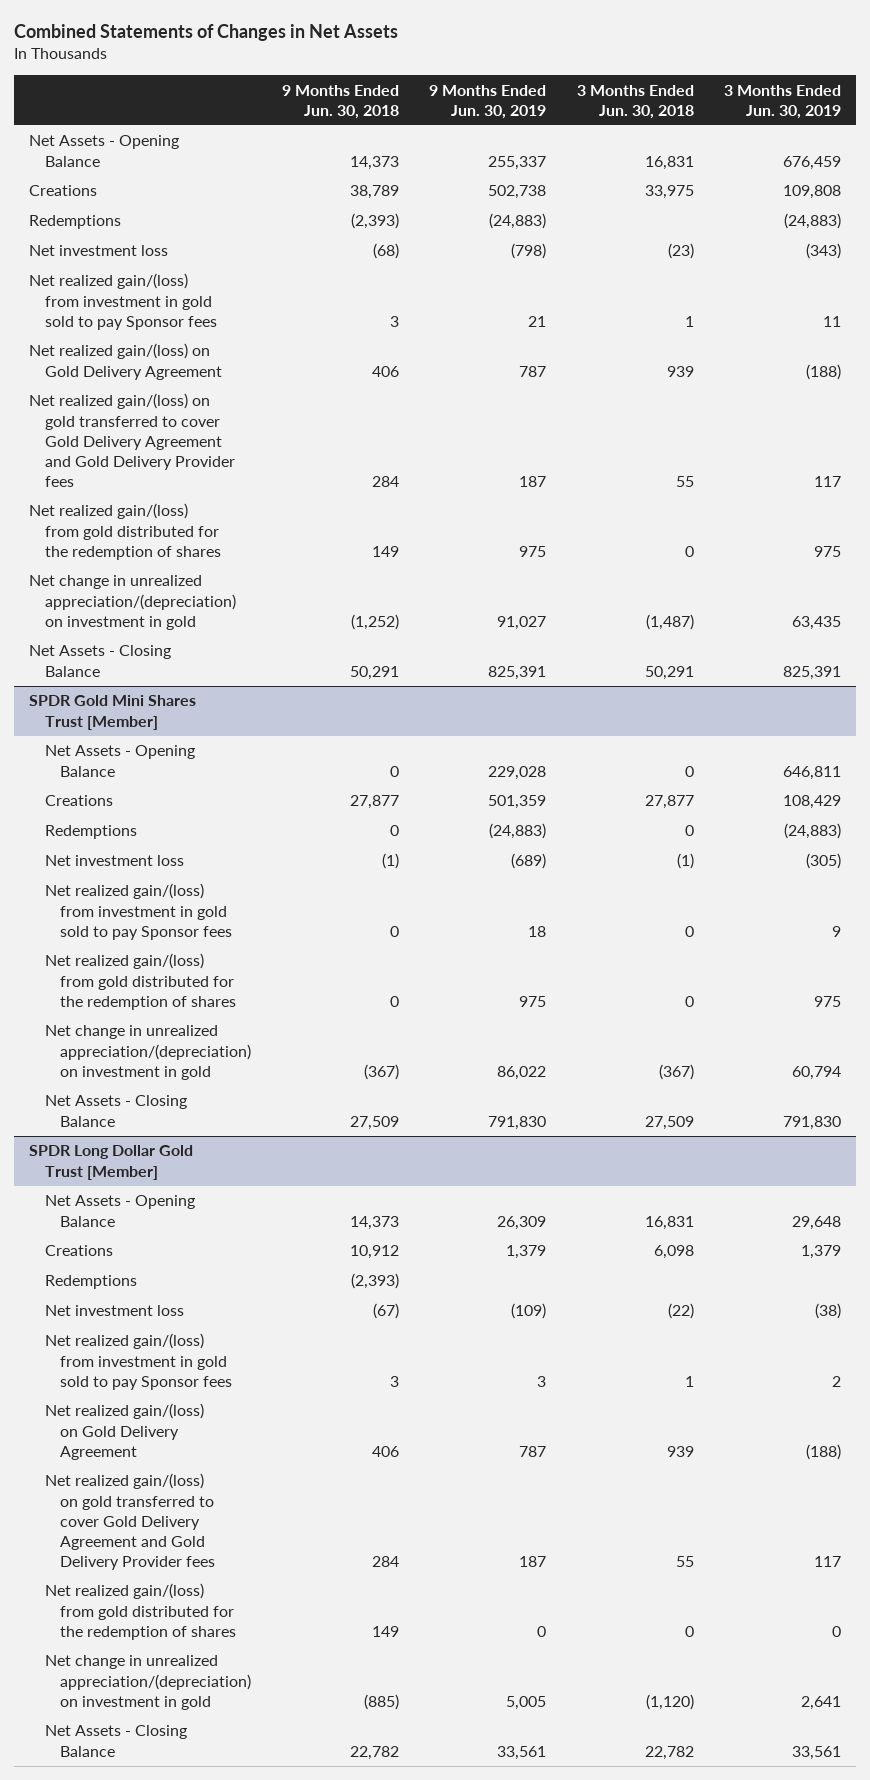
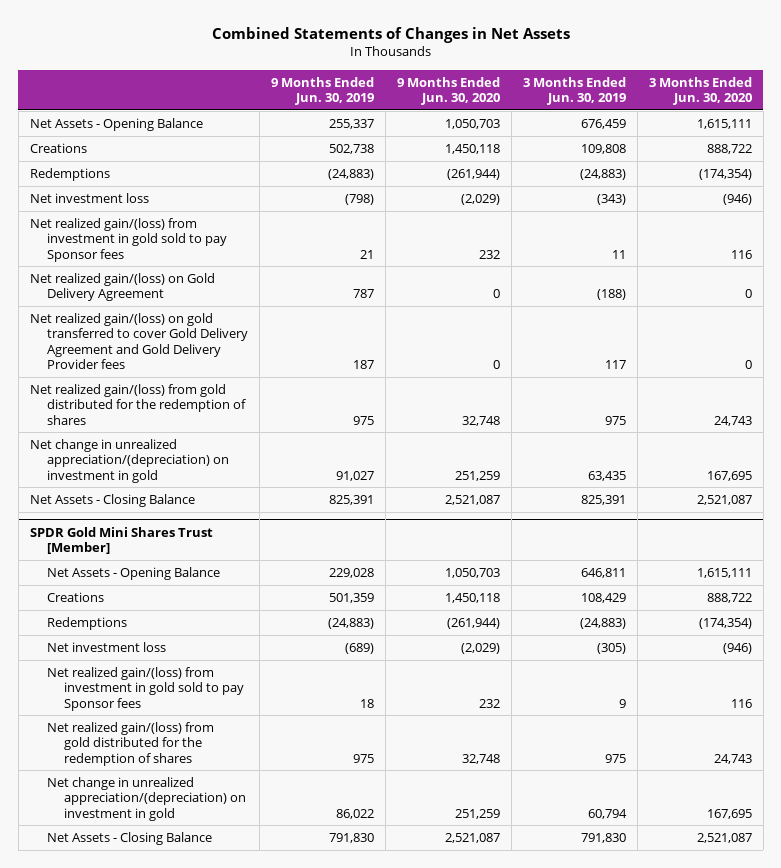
- | 9 Months Ended Jun. 30, 2018 | 9 Months Ended Jun. 30, 2019 | 3 Months Ended Jun. 30, 2018 | 3 Months Ended Jun. 30, 2019
+ | 9 Months Ended Jun. 30, 2019 | 9 Months Ended Jun. 30, 2020 | 3 Months Ended Jun. 30, 2019 | 3 Months Ended Jun. 30, 2020
- SPDR Long Dollar Gold Trust [Member]
- Net Assets - Opening Balance | 14,373 | 26,309 | 16,831 | 29,648
- Creations | 10,912 | 1,379 | 6,098 | 1,379
- Redemptions | (2,393) | | |
- Net investment loss | (67) | (109) | (22) | (38)
- Net realized gain/(loss) from investment in gold sold to pay Sponsor fees | 3 | 3 | 1 | 2
- Net realized gain/(loss) on Gold Delivery Agreement | 406 | 787 | 939 | (188)
- Net realized gain/(loss) on gold transferred to cover Gold Delivery Agreement and Gold Delivery Provider fees | 284 | 187 | 55 | 117
- Net realized gain/(loss) from gold distributed for the redemption of shares | 149 | 0 | 0 | 0
- Net change in unrealized appreciation/(depreciation) on investment in gold | (885) | 5,005 | (1,120) | 2,641
- Net Assets - Closing Balance | 22,782 | 33,561 | 22,782 | 33,561

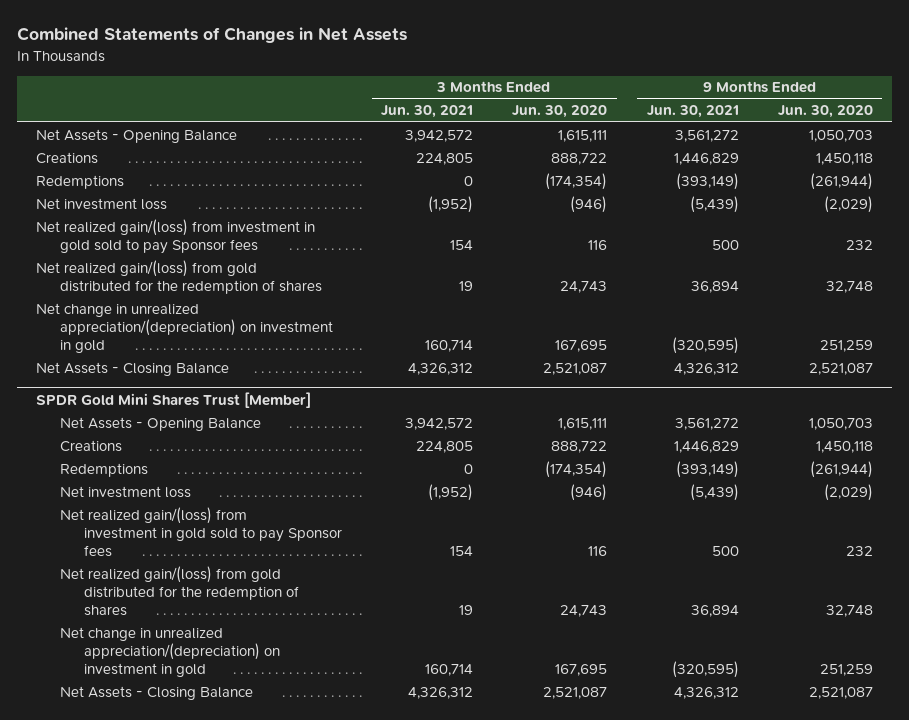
- | 9 Months Ended Jun. 30, 2019 | 9 Months Ended Jun. 30, 2020 | 3 Months Ended Jun. 30, 2019 | 3 Months Ended Jun. 30, 2020
+ | 3 Months Ended Jun. 30, 2021 | 3 Months Ended Jun. 30, 2020 | 9 Months Ended Jun. 30, 2021 | 9 Months Ended Jun. 30, 2020
- Net realized gain/(loss) on Gold Delivery Agreement | 787 | 0 | (188) | 0
- Net realized gain/(loss) on gold transferred to cover Gold Delivery Agreement and Gold Delivery Provider fees | 187 | 0 | 117 | 0

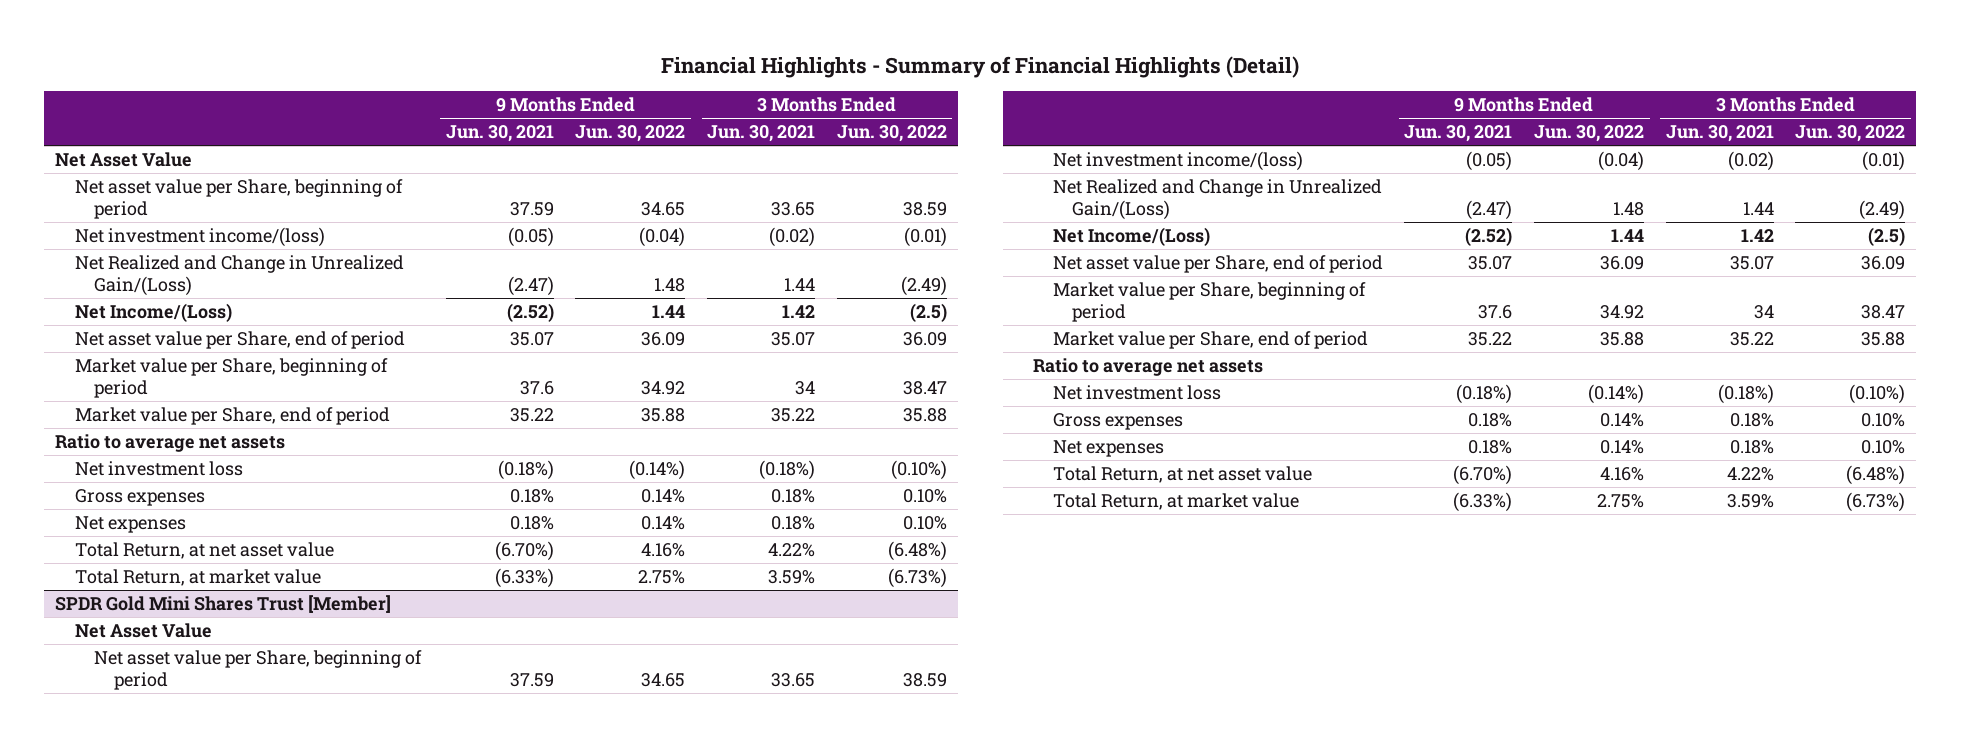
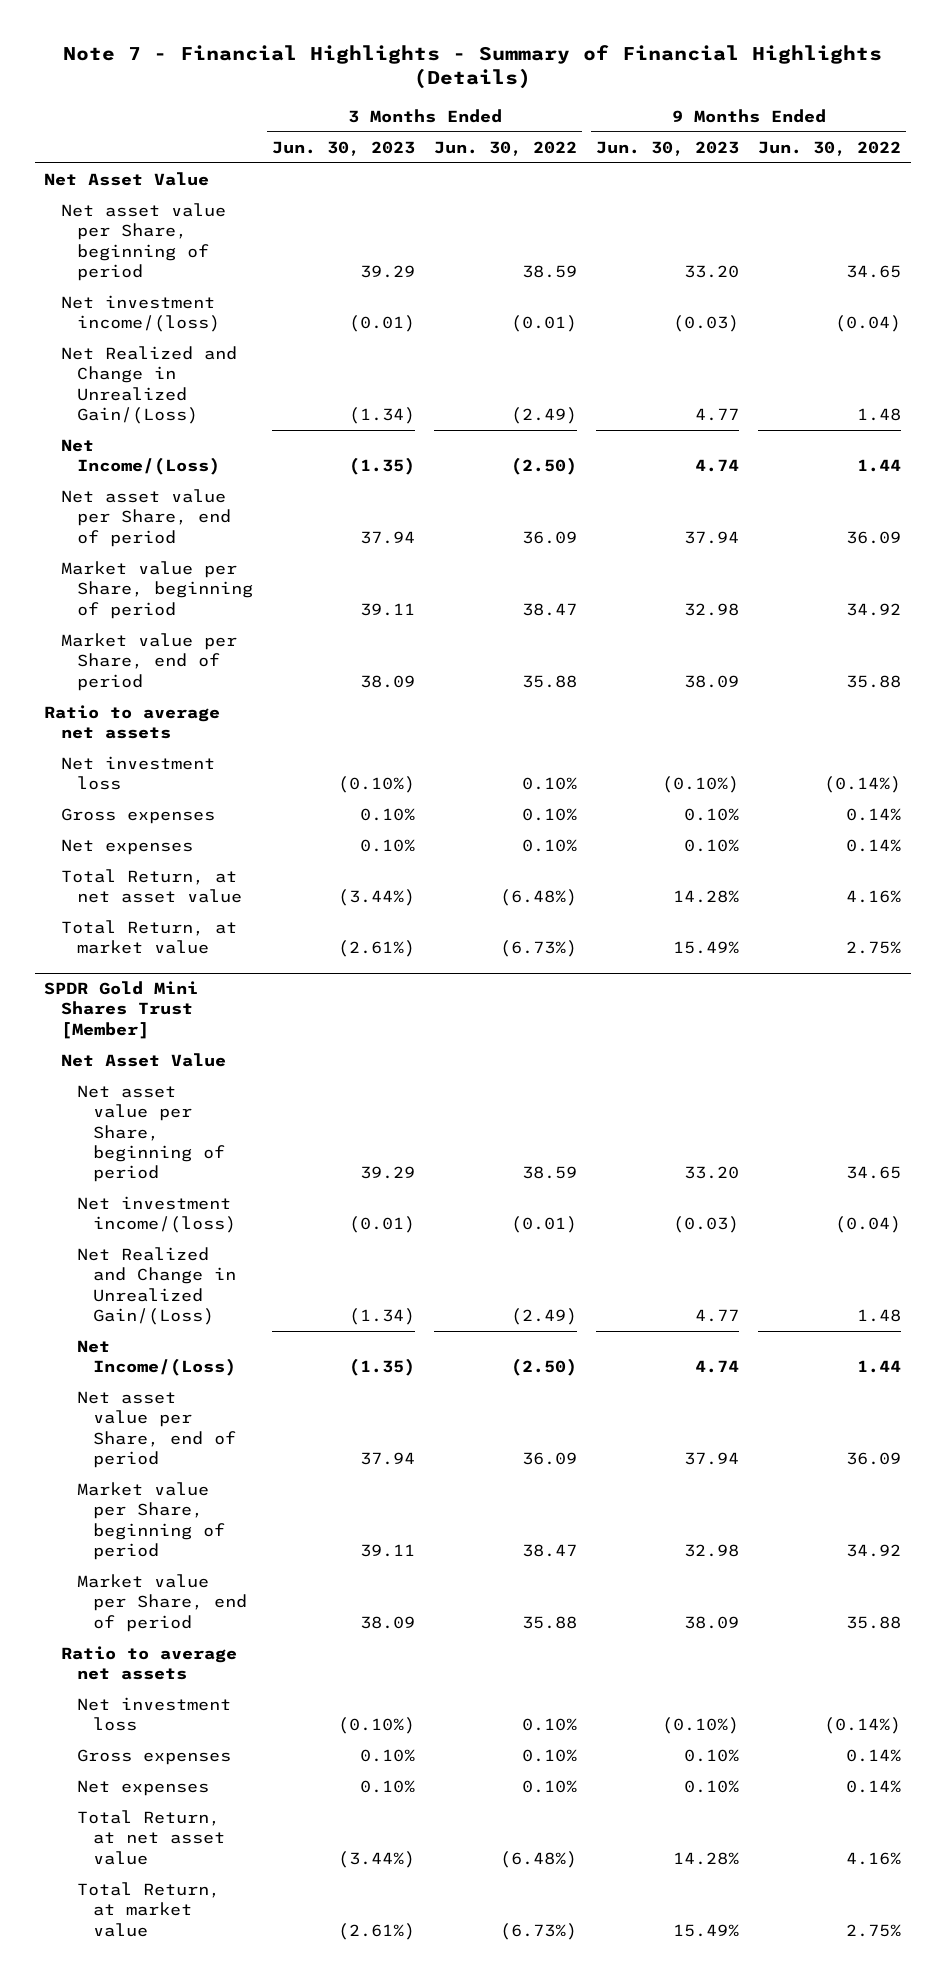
- Financial Highlights - Summary of Financial Highlights (Detail)
+ Note 7 - Financial Highlights - Summary of Financial Highlights (Details)
- | 9 Months Ended Jun. 30, 2021 | 9 Months Ended Jun. 30, 2022 | 3 Months Ended Jun. 30, 2021 | 3 Months Ended Jun. 30, 2022
+ | 3 Months Ended Jun. 30, 2023 | 3 Months Ended Jun. 30, 2022 | 9 Months Ended Jun. 30, 2023 | 9 Months Ended Jun. 30, 2022
- Net Income/(Loss) | (2.52) | 1.44 | 1.42 | (2.5)
+ Net Income/(Loss) | (1.35) | (2.50) | 4.74 | 1.44
- Net investment loss | (0.18%) | (0.14%) | (0.18%) | (0.10%)
+ Net investment loss | (0.10%) | 0.10% | (0.10%) | (0.14%)
@ SPDR Gold Mini Shares Trust [Member]
- Net Income/(Loss) | (2.52) | 1.44 | 1.42 | (2.5)
+ Net Income/(Loss) | (1.35) | (2.50) | 4.74 | 1.44
- Net investment loss | (0.18%) | (0.14%) | (0.18%) | (0.10%)
+ Net investment loss | (0.10%) | 0.10% | (0.10%) | (0.14%)

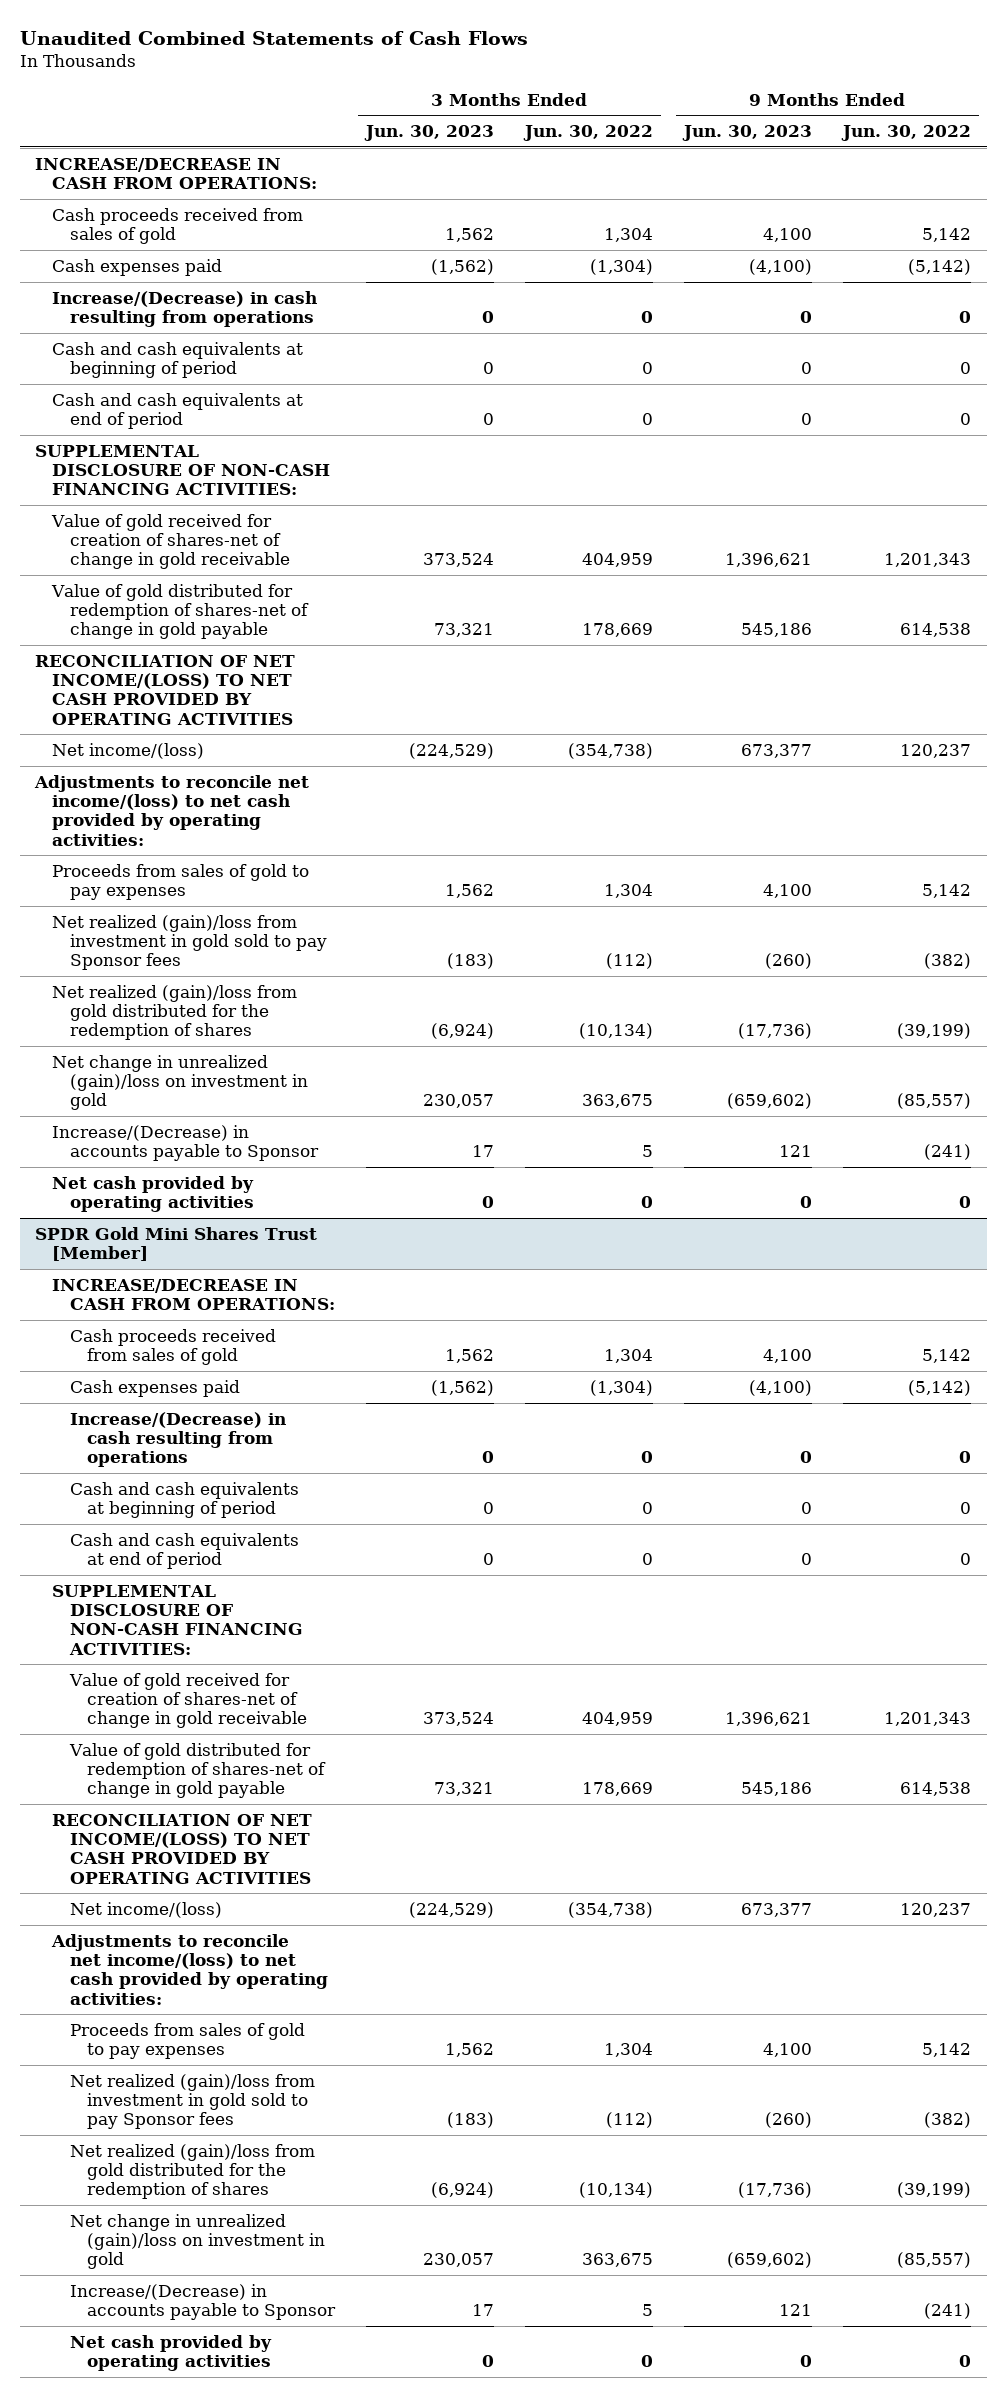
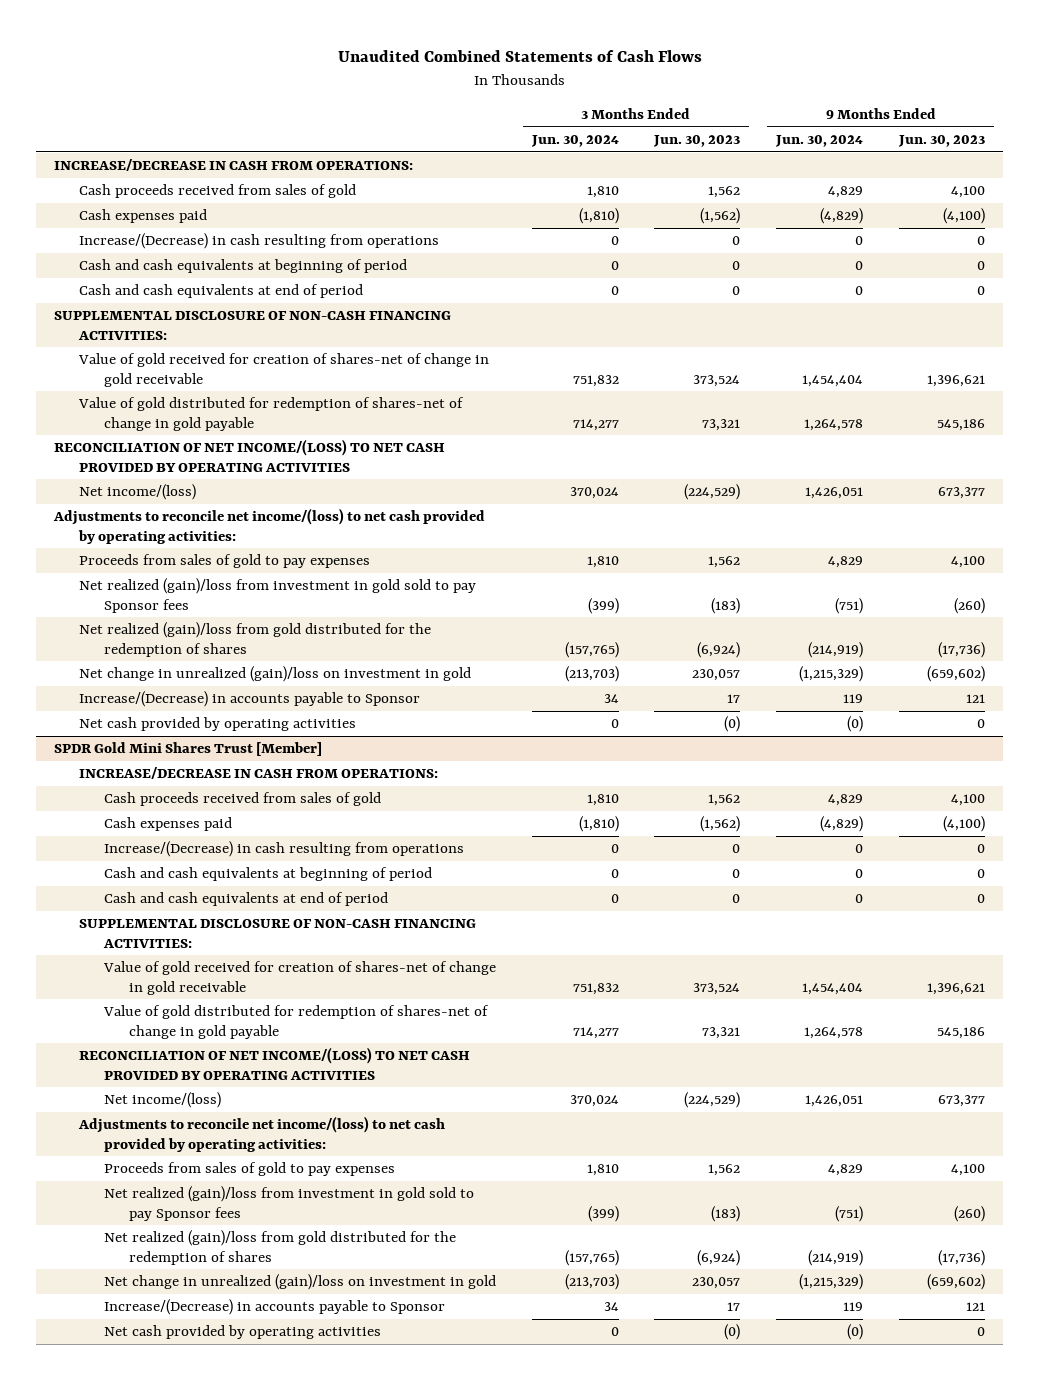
- | 3 Months Ended Jun. 30, 2023 | 3 Months Ended Jun. 30, 2022 | 9 Months Ended Jun. 30, 2023 | 9 Months Ended Jun. 30, 2022
+ | 3 Months Ended Jun. 30, 2024 | 3 Months Ended Jun. 30, 2023 | 9 Months Ended Jun. 30, 2024 | 9 Months Ended Jun. 30, 2023
- Net cash provided by operating activities | 0 | 0 | 0 | 0
+ Net cash provided by operating activities | 0 | (0) | (0) | 0
@ SPDR Gold Mini Shares Trust [Member]
- Net cash provided by operating activities | 0 | 0 | 0 | 0
+ Net cash provided by operating activities | 0 | (0) | (0) | 0

